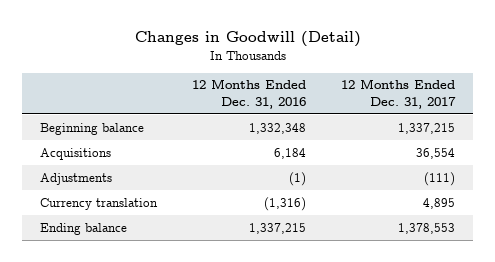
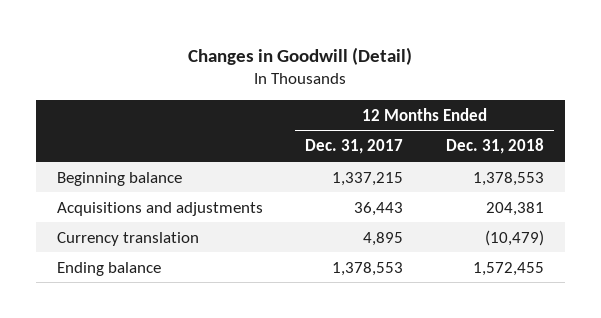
- | 12 Months Ended Dec. 31, 2016 | 12 Months Ended Dec. 31, 2017
+ | 12 Months Ended Dec. 31, 2017 | 12 Months Ended Dec. 31, 2018
- Acquisitions | 6,184 | 36,554
- Adjustments | (1) | (111)
+ Acquisitions and adjustments | 36,443 | 204,381

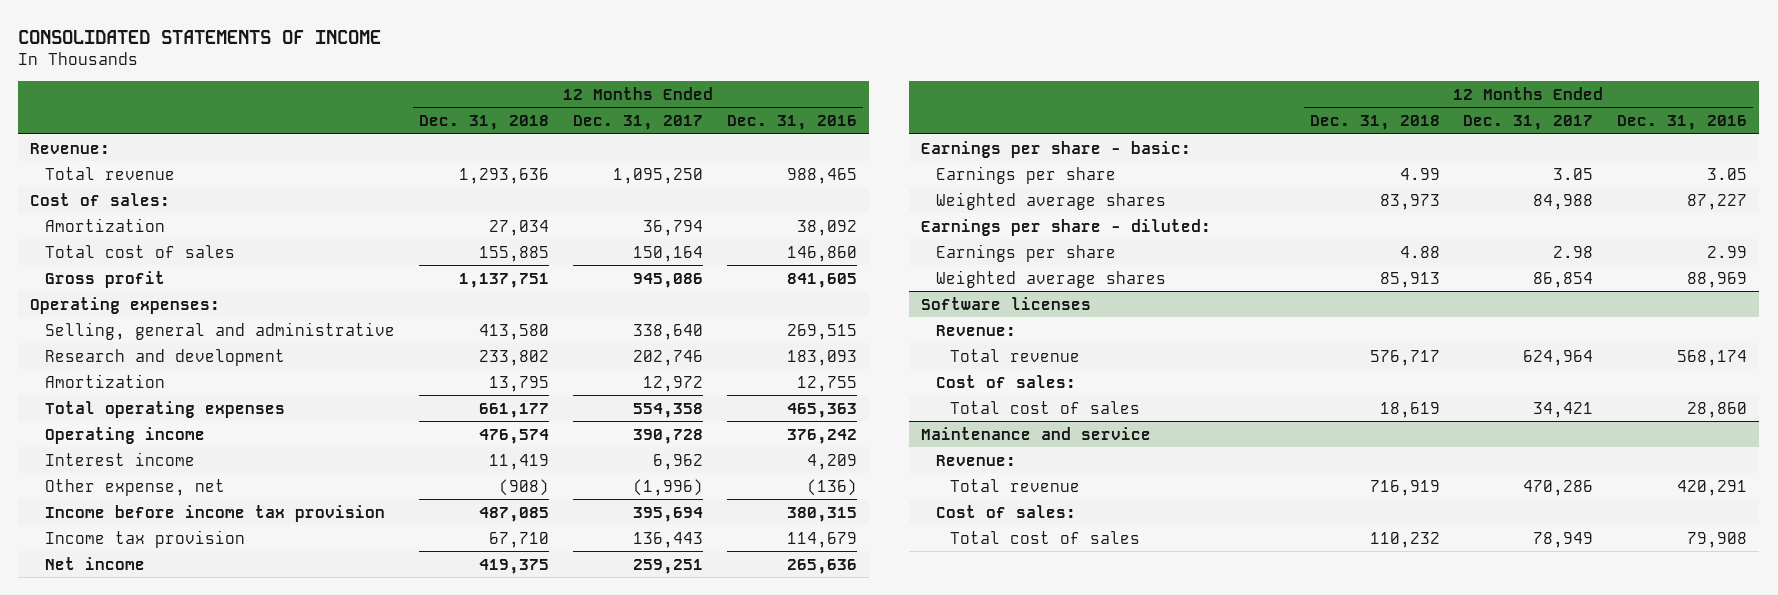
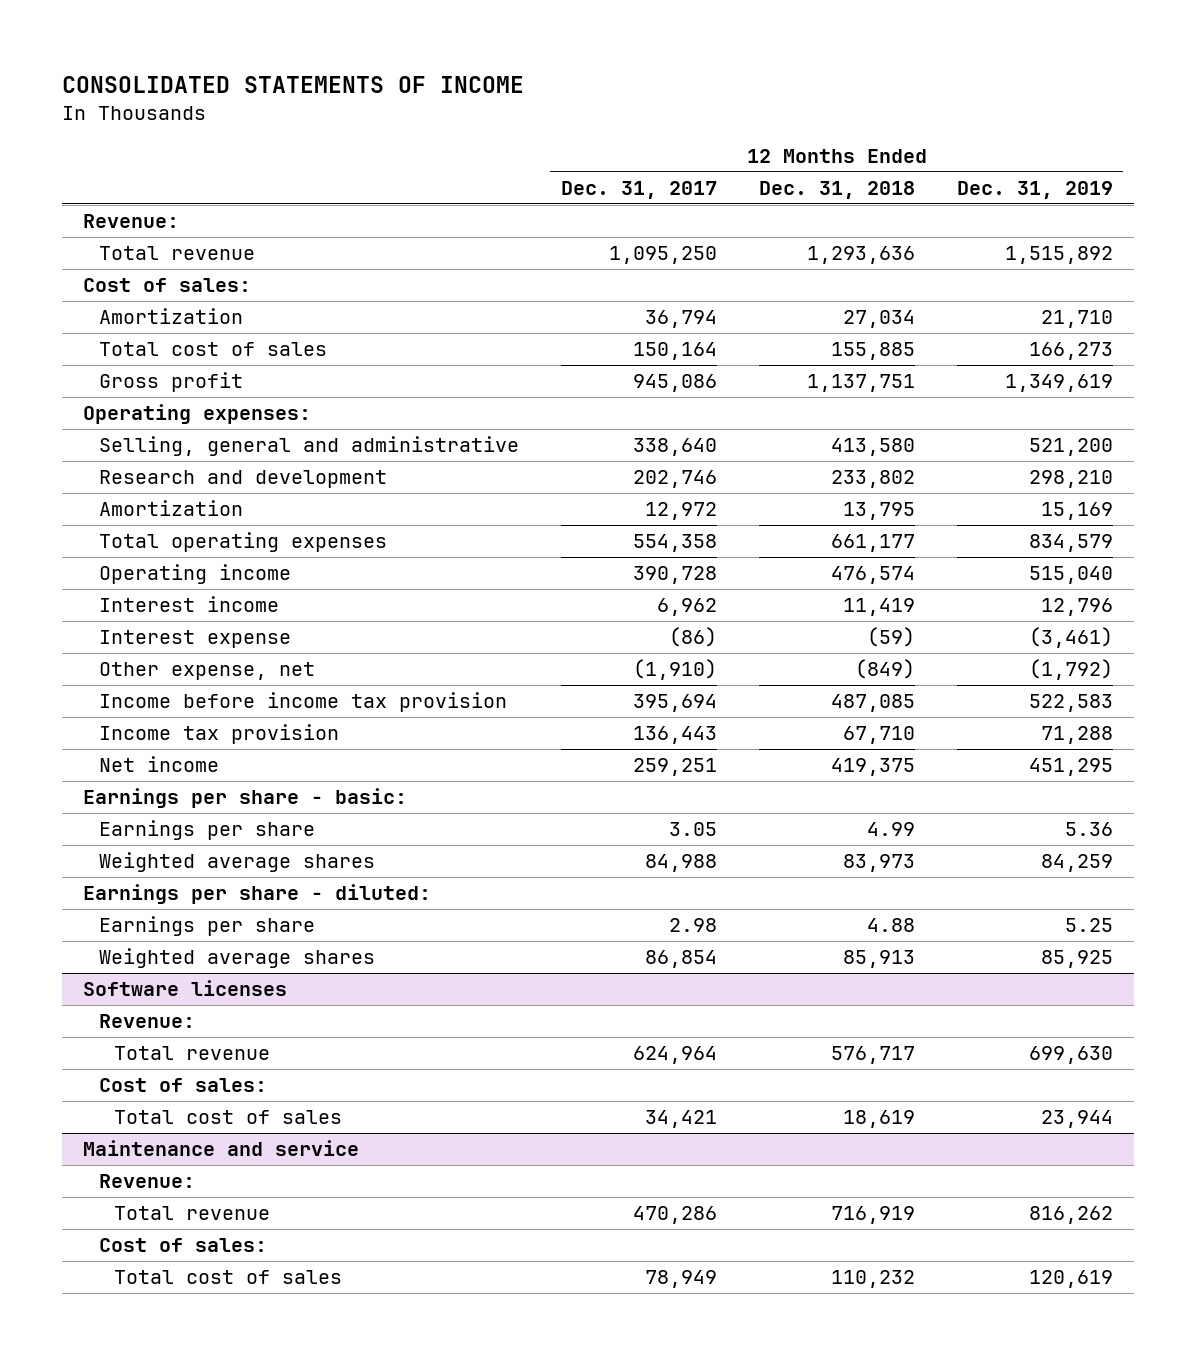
- | 12 Months Ended Dec. 31, 2018 | 12 Months Ended Dec. 31, 2017 | 12 Months Ended Dec. 31, 2016
+ | 12 Months Ended Dec. 31, 2017 | 12 Months Ended Dec. 31, 2018 | 12 Months Ended Dec. 31, 2019
- Other expense, net | (908) | (1,996) | (136)
+ Interest expense | (86) | (59) | (3,461)
+ Other expense, net | (1,910) | (849) | (1,792)

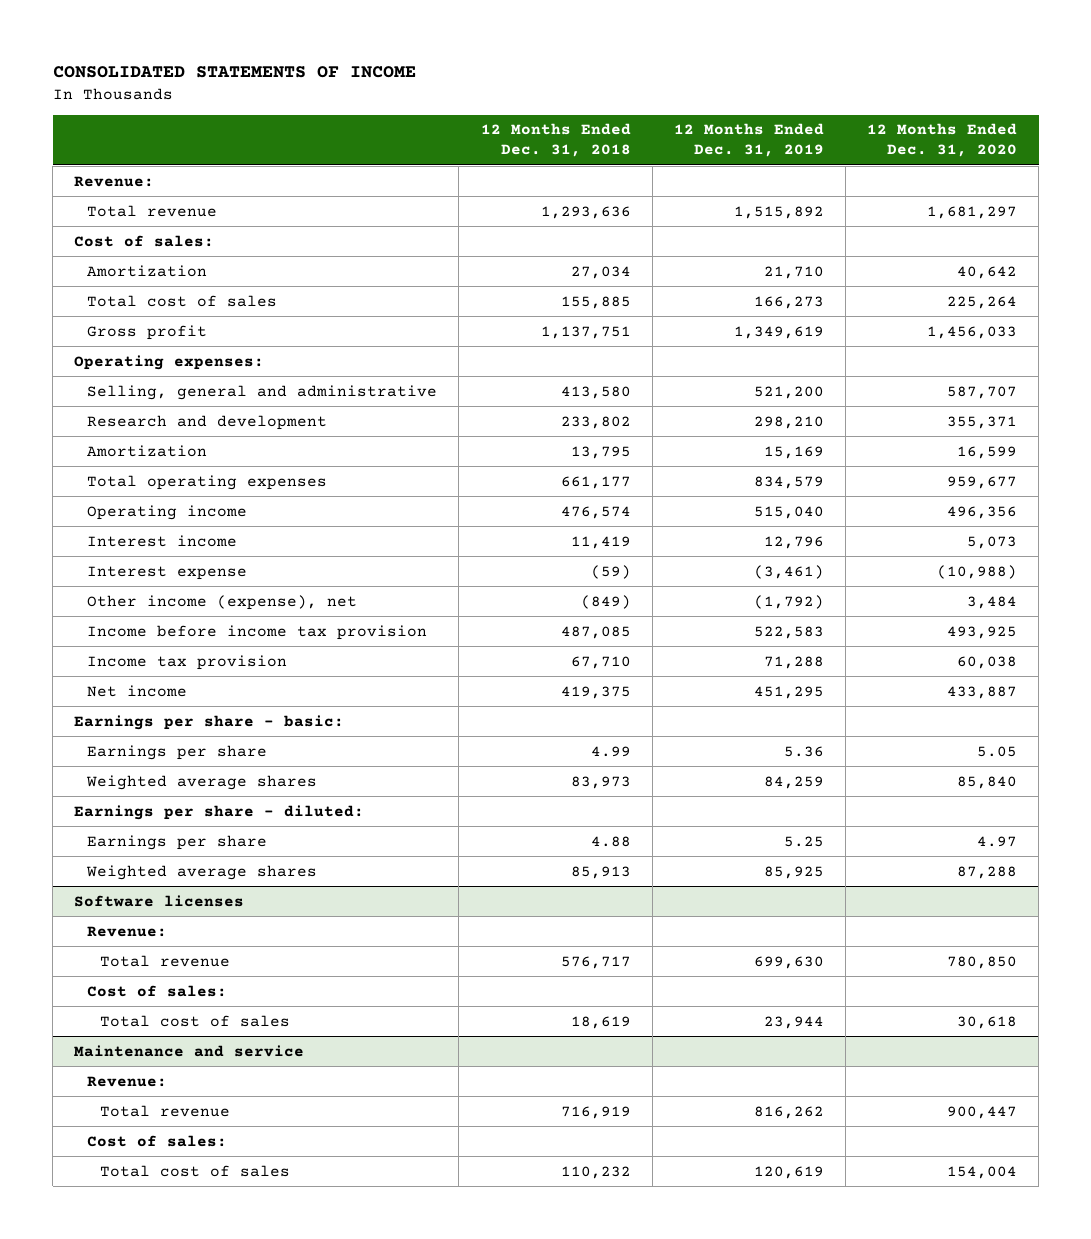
- | 12 Months Ended Dec. 31, 2017 | 12 Months Ended Dec. 31, 2018 | 12 Months Ended Dec. 31, 2019
+ | 12 Months Ended Dec. 31, 2018 | 12 Months Ended Dec. 31, 2019 | 12 Months Ended Dec. 31, 2020
- Other expense, net | (1,910) | (849) | (1,792)
+ Other income (expense), net | (849) | (1,792) | 3,484

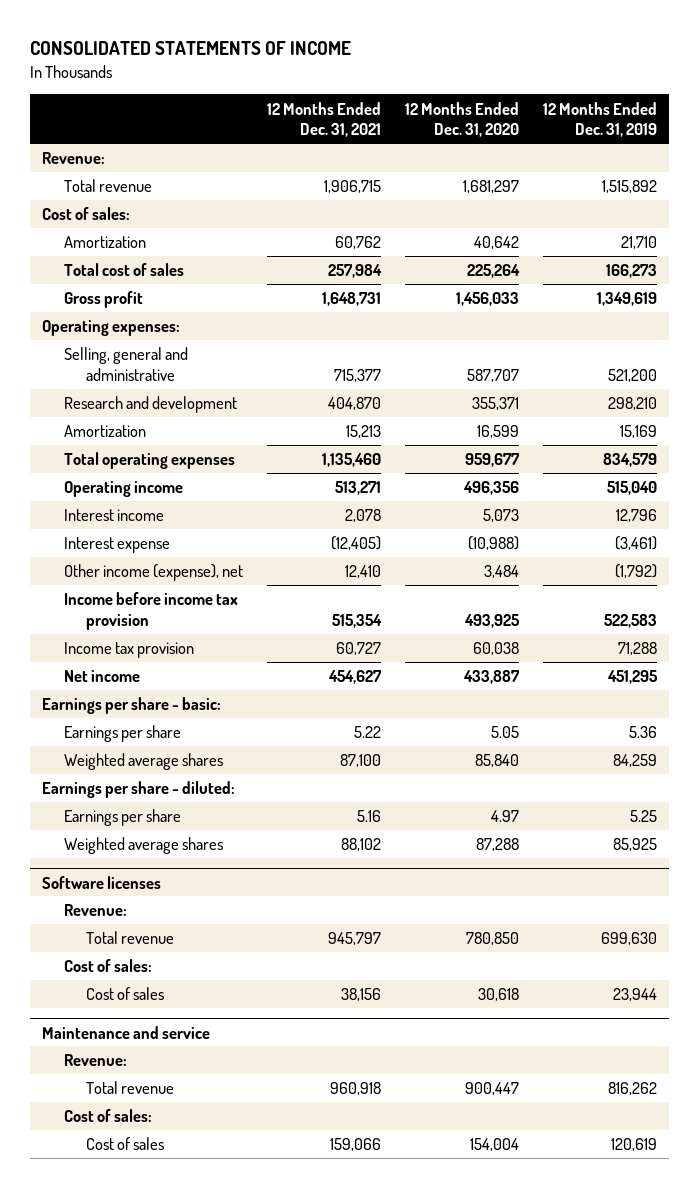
- | 12 Months Ended Dec. 31, 2018 | 12 Months Ended Dec. 31, 2019 | 12 Months Ended Dec. 31, 2020
+ | 12 Months Ended Dec. 31, 2021 | 12 Months Ended Dec. 31, 2020 | 12 Months Ended Dec. 31, 2019
@ Software licenses
- Total cost of sales | 18,619 | 23,944 | 30,618
+ Cost of sales | 38,156 | 30,618 | 23,944
@ Maintenance and service
- Total cost of sales | 110,232 | 120,619 | 154,004
+ Cost of sales | 159,066 | 154,004 | 120,619

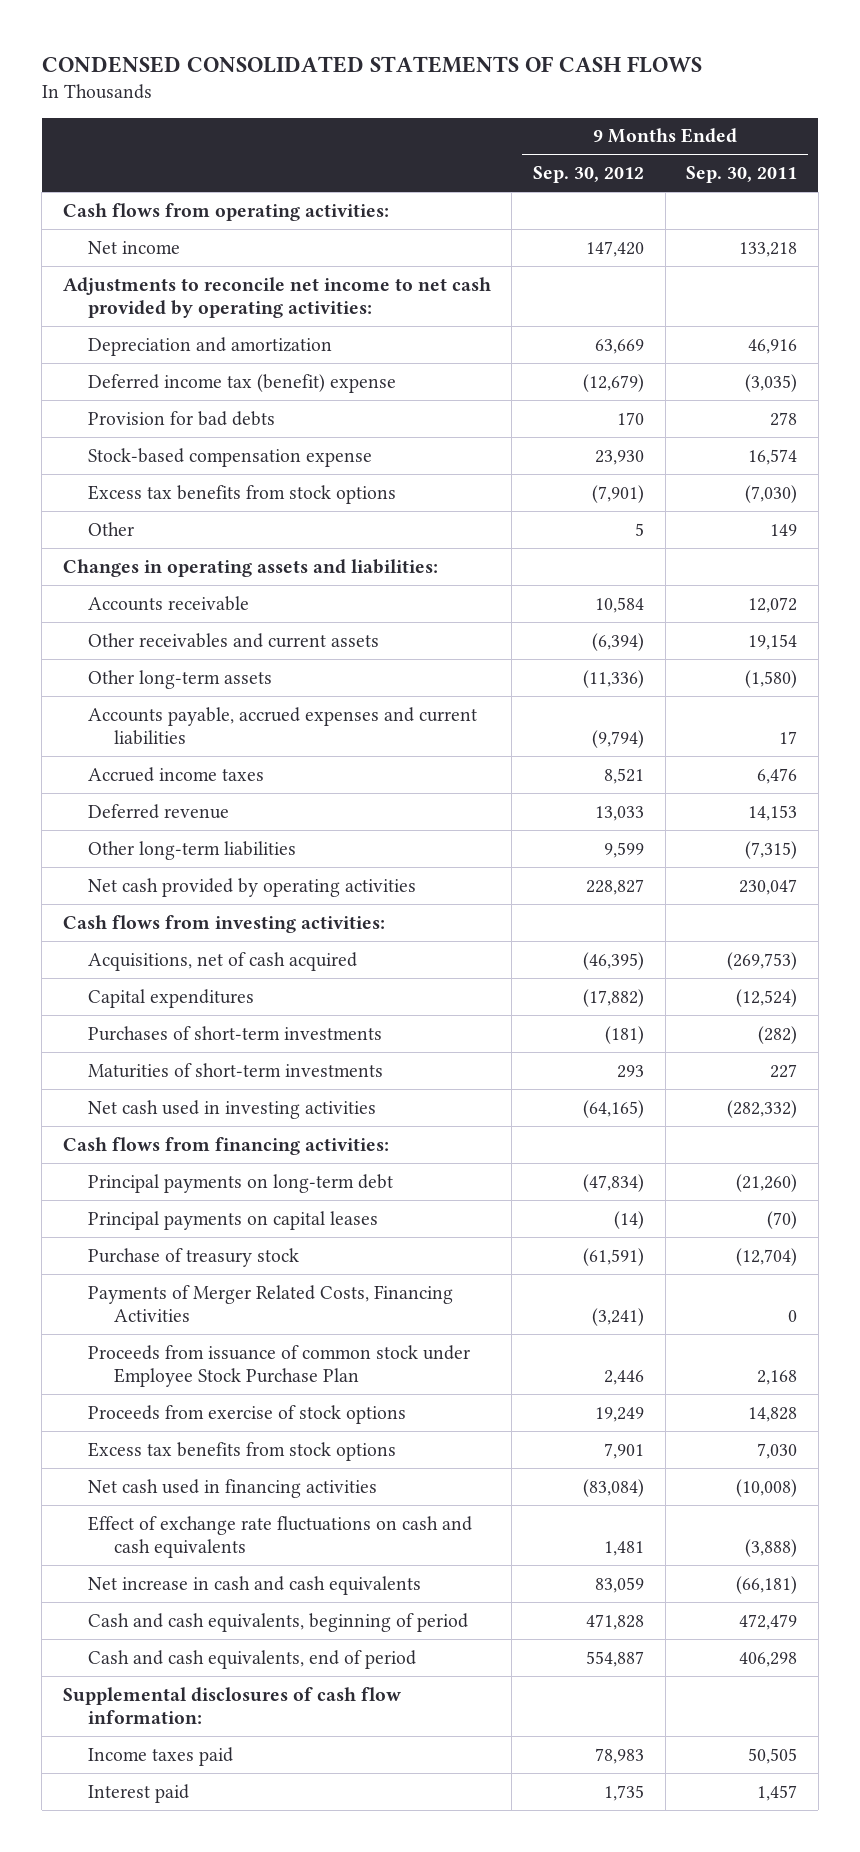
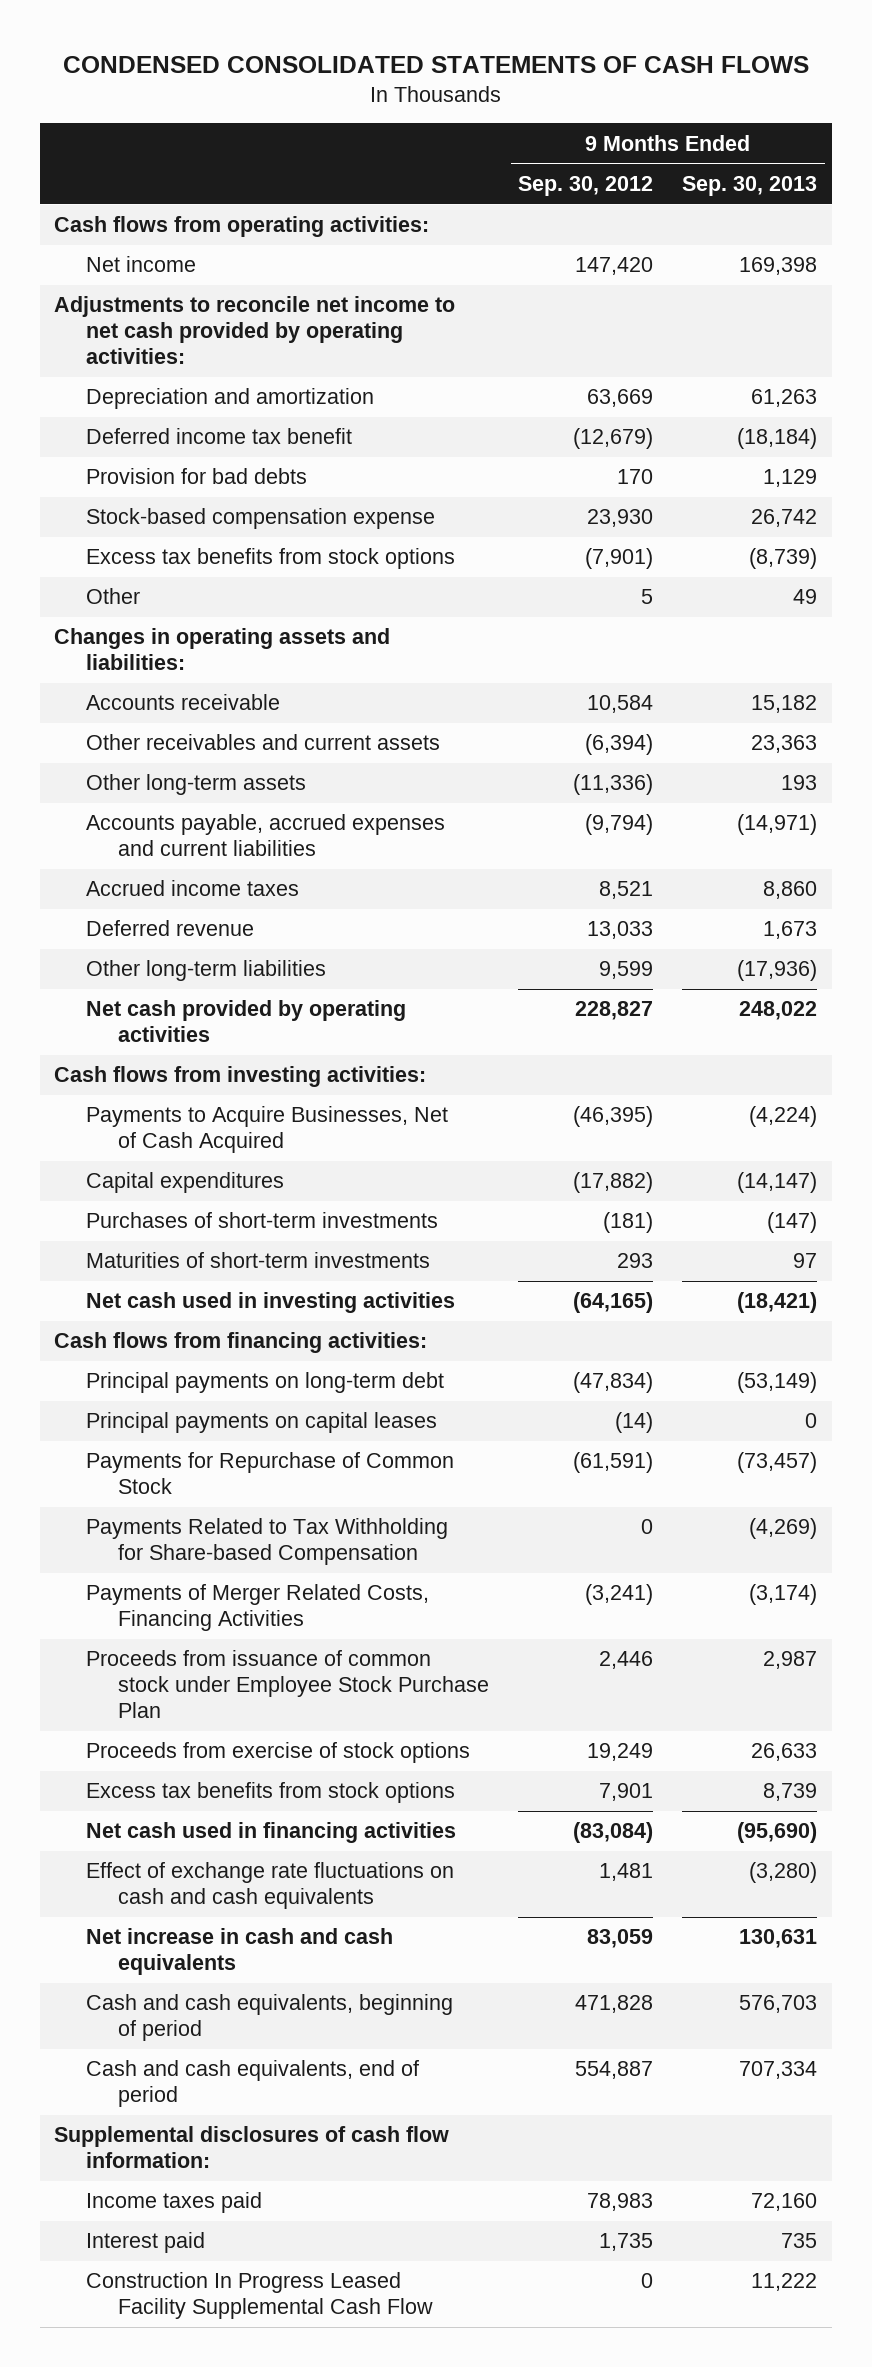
- | 9 Months Ended Sep. 30, 2012 | 9 Months Ended Sep. 30, 2011
+ | 9 Months Ended Sep. 30, 2012 | 9 Months Ended Sep. 30, 2013
- Deferred income tax (benefit) expense | (12,679) | (3,035)
+ Deferred income tax benefit | (12,679) | (18,184)
- Acquisitions, net of cash acquired | (46,395) | (269,753)
+ Payments to Acquire Businesses, Net of Cash Acquired | (46,395) | (4,224)
- Purchase of treasury stock | (61,591) | (12,704)
+ Payments for Repurchase of Common Stock | (61,591) | (73,457)
+ Payments Related to Tax Withholding for Share-based Compensation | 0 | (4,269)
+ Construction In Progress Leased Facility Supplemental Cash Flow | 0 | 11,222

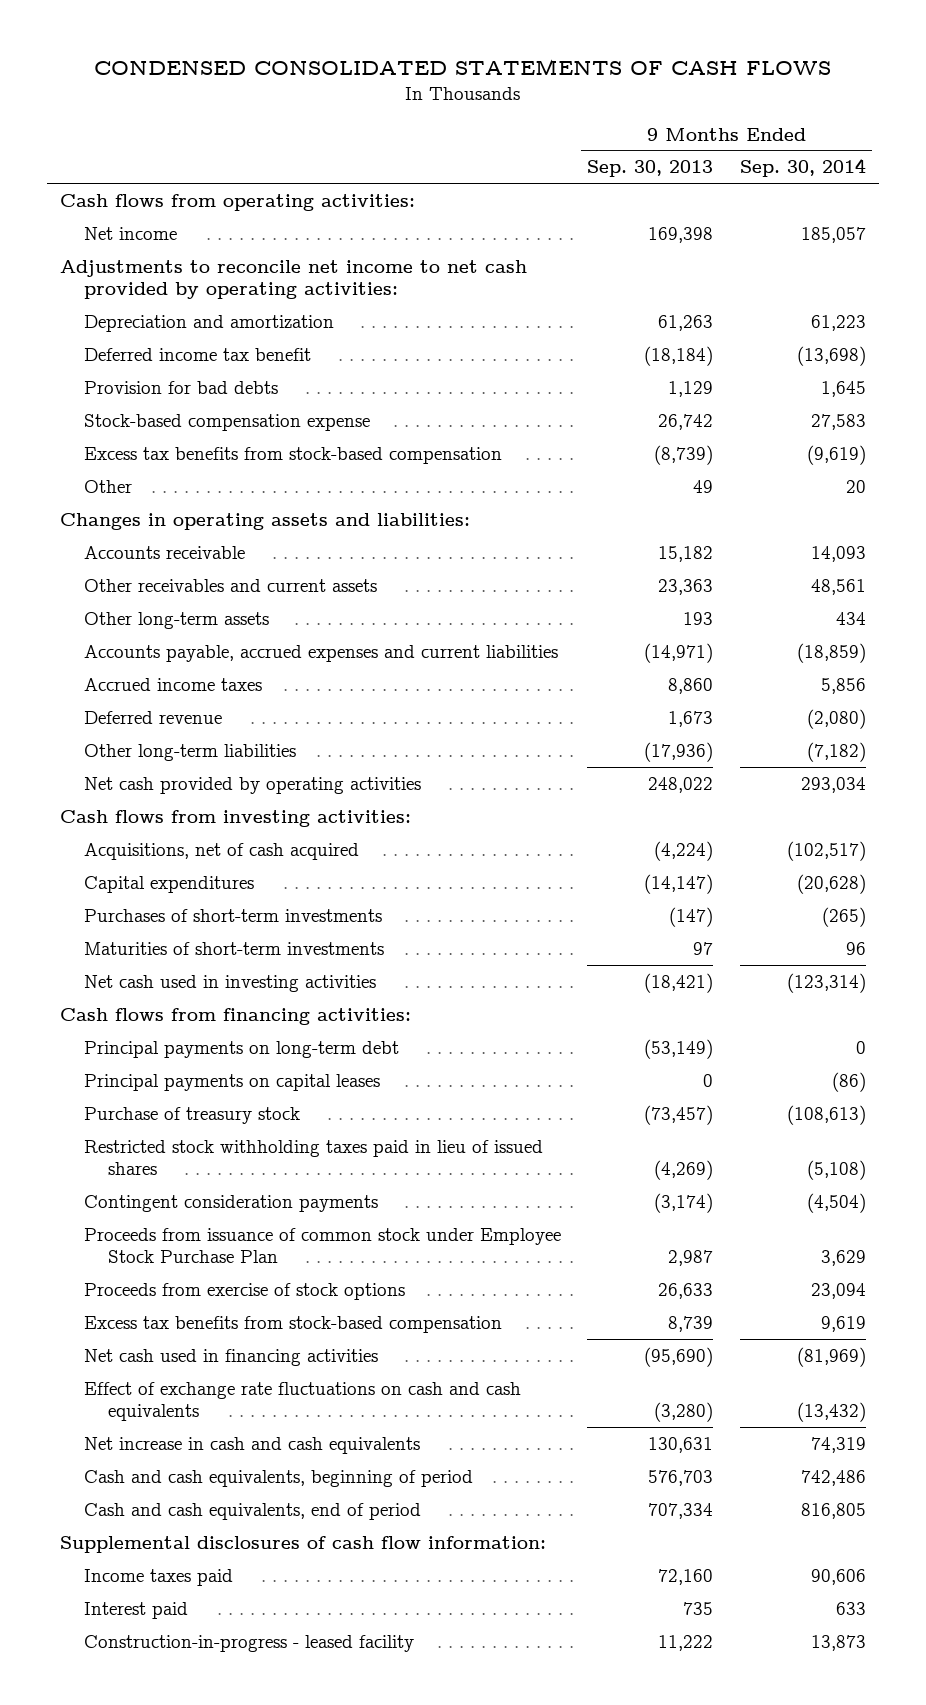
- | 9 Months Ended Sep. 30, 2012 | 9 Months Ended Sep. 30, 2013
+ | 9 Months Ended Sep. 30, 2013 | 9 Months Ended Sep. 30, 2014
- Excess tax benefits from stock options | (7,901) | (8,739)
+ Excess tax benefits from stock-based compensation | (8,739) | (9,619)
- Payments to Acquire Businesses, Net of Cash Acquired | (46,395) | (4,224)
+ Acquisitions, net of cash acquired | (4,224) | (102,517)
- Payments for Repurchase of Common Stock | (61,591) | (73,457)
- Payments Related to Tax Withholding for Share-based Compensation | 0 | (4,269)
- Payments of Merger Related Costs, Financing Activities | (3,241) | (3,174)
+ Purchase of treasury stock | (73,457) | (108,613)
+ Restricted stock withholding taxes paid in lieu of issued shares | (4,269) | (5,108)
+ Contingent consideration payments | (3,174) | (4,504)
- Excess tax benefits from stock options | 7,901 | 8,739
+ Excess tax benefits from stock-based compensation | 8,739 | 9,619
- Construction In Progress Leased Facility Supplemental Cash Flow | 0 | 11,222
+ Construction-in-progress - leased facility | 11,222 | 13,873

